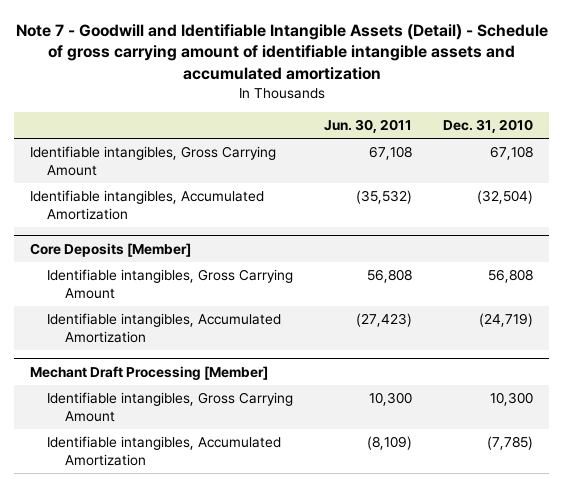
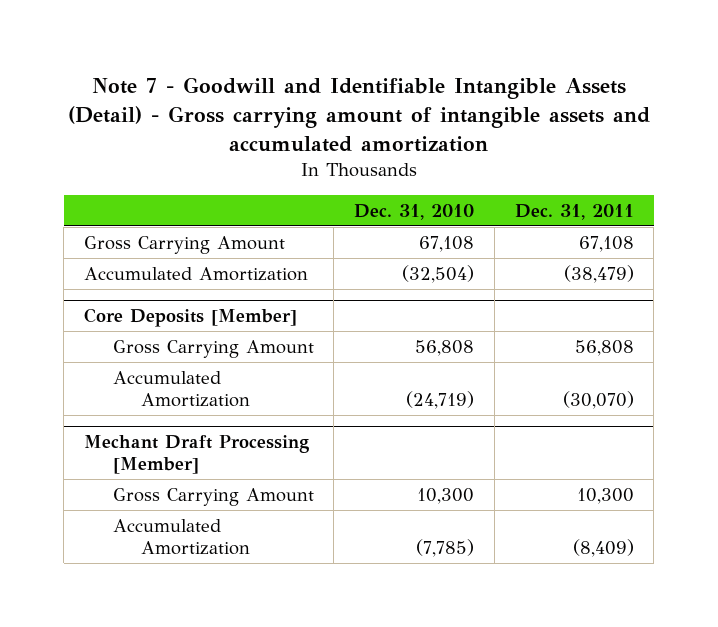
- Note 7 - Goodwill and Identifiable Intangible Assets (Detail) - Schedule of gross carrying amount of identifiable intangible assets and accumulated amortization
+ Note 7 - Goodwill and Identifiable Intangible Assets (Detail) - Gross carrying amount of intangible assets and accumulated amortization
- | Jun. 30, 2011 | Dec. 31, 2010
+ | Dec. 31, 2010 | Dec. 31, 2011
- Identifiable intangibles, Gross Carrying Amount | 67,108 | 67,108
- Identifiable intangibles, Accumulated Amortization | (35,532) | (32,504)
+ Gross Carrying Amount | 67,108 | 67,108
+ Accumulated Amortization | (32,504) | (38,479)
@ Core Deposits [Member]
- Identifiable intangibles, Gross Carrying Amount | 56,808 | 56,808
- Identifiable intangibles, Accumulated Amortization | (27,423) | (24,719)
+ Gross Carrying Amount | 56,808 | 56,808
+ Accumulated Amortization | (24,719) | (30,070)
@ Mechant Draft Processing [Member]
- Identifiable intangibles, Gross Carrying Amount | 10,300 | 10,300
- Identifiable intangibles, Accumulated Amortization | (8,109) | (7,785)
+ Gross Carrying Amount | 10,300 | 10,300
+ Accumulated Amortization | (7,785) | (8,409)

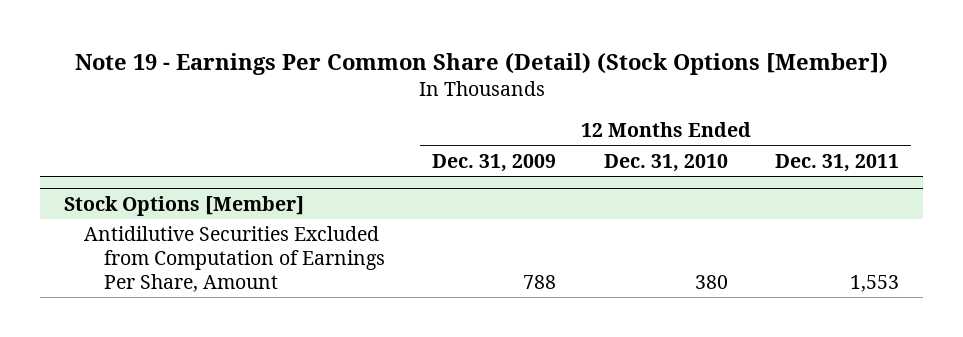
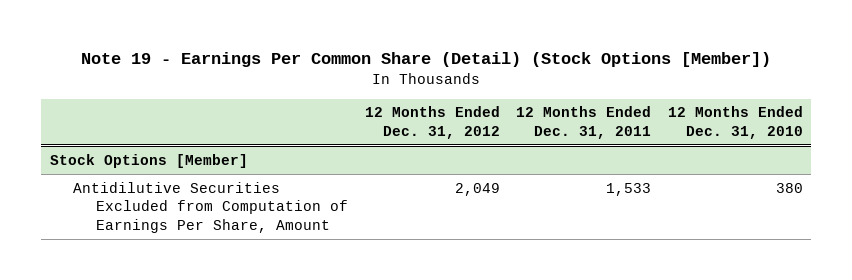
- | 12 Months Ended Dec. 31, 2009 | 12 Months Ended Dec. 31, 2010 | 12 Months Ended Dec. 31, 2011
+ | 12 Months Ended Dec. 31, 2012 | 12 Months Ended Dec. 31, 2011 | 12 Months Ended Dec. 31, 2010
@ Stock Options [Member]
- Antidilutive Securities Excluded from Computation of Earnings Per Share, Amount | 788 | 380 | 1,553
+ Antidilutive Securities Excluded from Computation of Earnings Per Share, Amount | 2,049 | 1,533 | 380

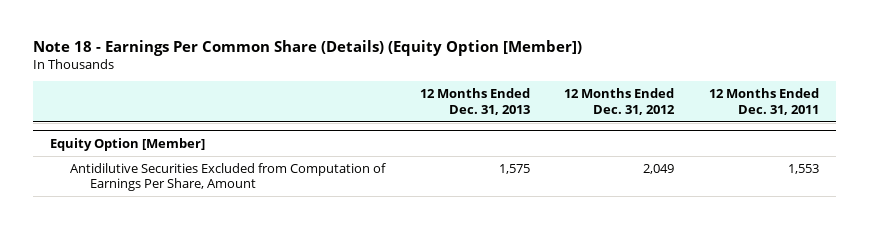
- Note 19 - Earnings Per Common Share (Detail) (Stock Options [Member])
+ Note 18 - Earnings Per Common Share (Details) (Equity Option [Member])
- | 12 Months Ended Dec. 31, 2012 | 12 Months Ended Dec. 31, 2011 | 12 Months Ended Dec. 31, 2010
+ | 12 Months Ended Dec. 31, 2013 | 12 Months Ended Dec. 31, 2012 | 12 Months Ended Dec. 31, 2011
- Stock Options [Member]
- Antidilutive Securities Excluded from Computation of Earnings Per Share, Amount | 2,049 | 1,533 | 380
+ Equity Option [Member]
+ Antidilutive Securities Excluded from Computation of Earnings Per Share, Amount | 1,575 | 2,049 | 1,553

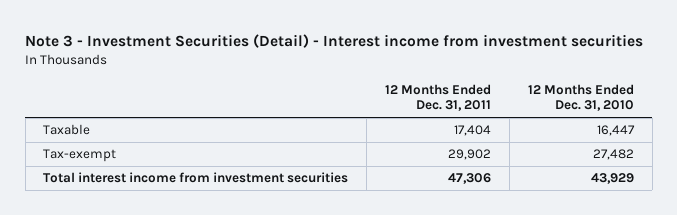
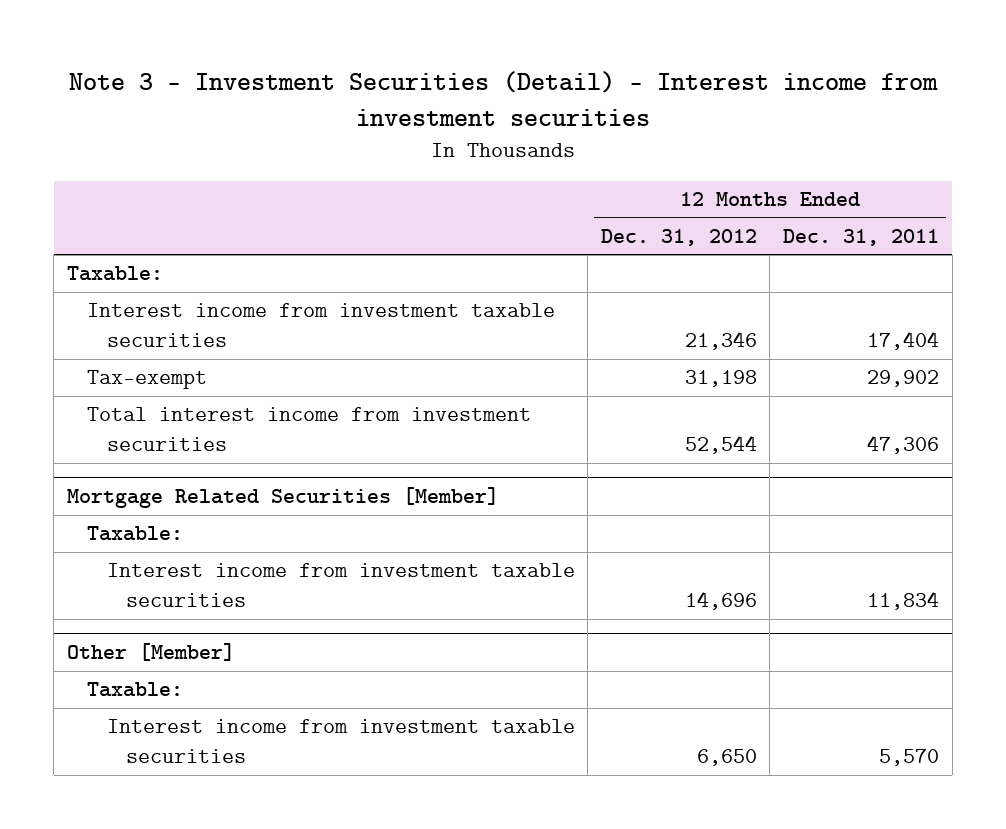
- | 12 Months Ended Dec. 31, 2011 | 12 Months Ended Dec. 31, 2010
+ | 12 Months Ended Dec. 31, 2012 | 12 Months Ended Dec. 31, 2011
- Taxable | 17,404 | 16,447
+ Taxable:
+ Interest income from investment taxable securities | 21,346 | 17,404
+ Mortgage Related Securities [Member]
+ Taxable:
+ Interest income from investment taxable securities | 14,696 | 11,834
+ Other [Member]
+ Taxable:
+ Interest income from investment taxable securities | 6,650 | 5,570

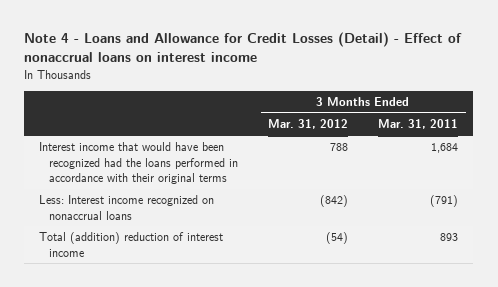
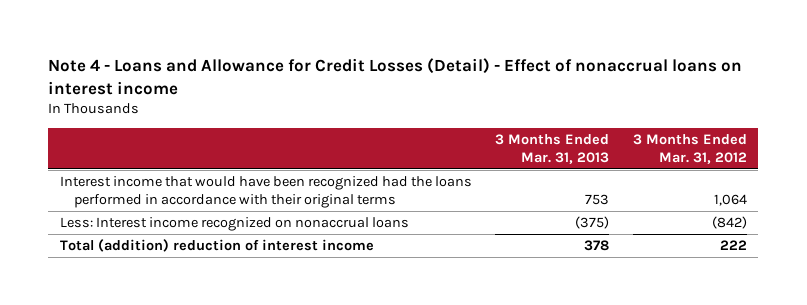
- | 3 Months Ended Mar. 31, 2012 | 3 Months Ended Mar. 31, 2011
+ | 3 Months Ended Mar. 31, 2013 | 3 Months Ended Mar. 31, 2012
- Interest income that would have been recognized had the loans performed in accordance with their original terms | 788 | 1,684
+ Interest income that would have been recognized had the loans performed in accordance with their original terms | 753 | 1,064
- Total (addition) reduction of interest income | (54) | 893
+ Total (addition) reduction of interest income | 378 | 222

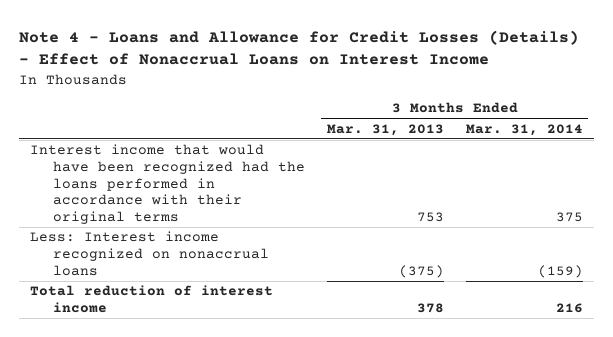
- Note 4 - Loans and Allowance for Credit Losses (Detail) - Effect of nonaccrual loans on interest income
+ Note 4 - Loans and Allowance for Credit Losses (Details) - Effect of Nonaccrual Loans on Interest Income
- | 3 Months Ended Mar. 31, 2013 | 3 Months Ended Mar. 31, 2012
+ | 3 Months Ended Mar. 31, 2013 | 3 Months Ended Mar. 31, 2014
- Total (addition) reduction of interest income | 378 | 222
+ Total reduction of interest income | 378 | 216

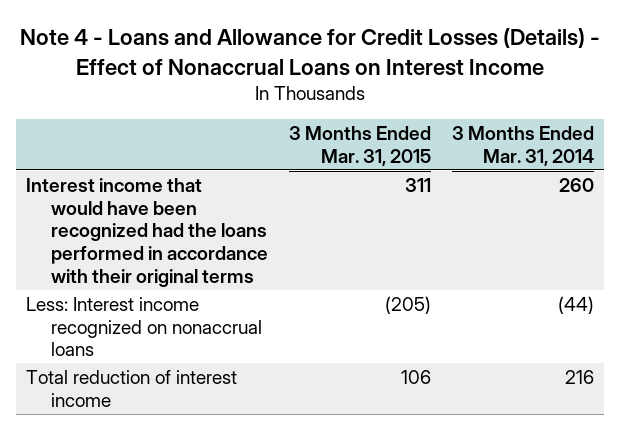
- | 3 Months Ended Mar. 31, 2013 | 3 Months Ended Mar. 31, 2014
+ | 3 Months Ended Mar. 31, 2015 | 3 Months Ended Mar. 31, 2014
- Interest income that would have been recognized had the loans performed in accordance with their original terms | 753 | 375
- Less: Interest income recognized on nonaccrual loans | (375) | (159)
+ Interest income that would have been recognized had the loans performed in accordance with their original terms | 311 | 260
+ Less: Interest income recognized on nonaccrual loans | (205) | (44)

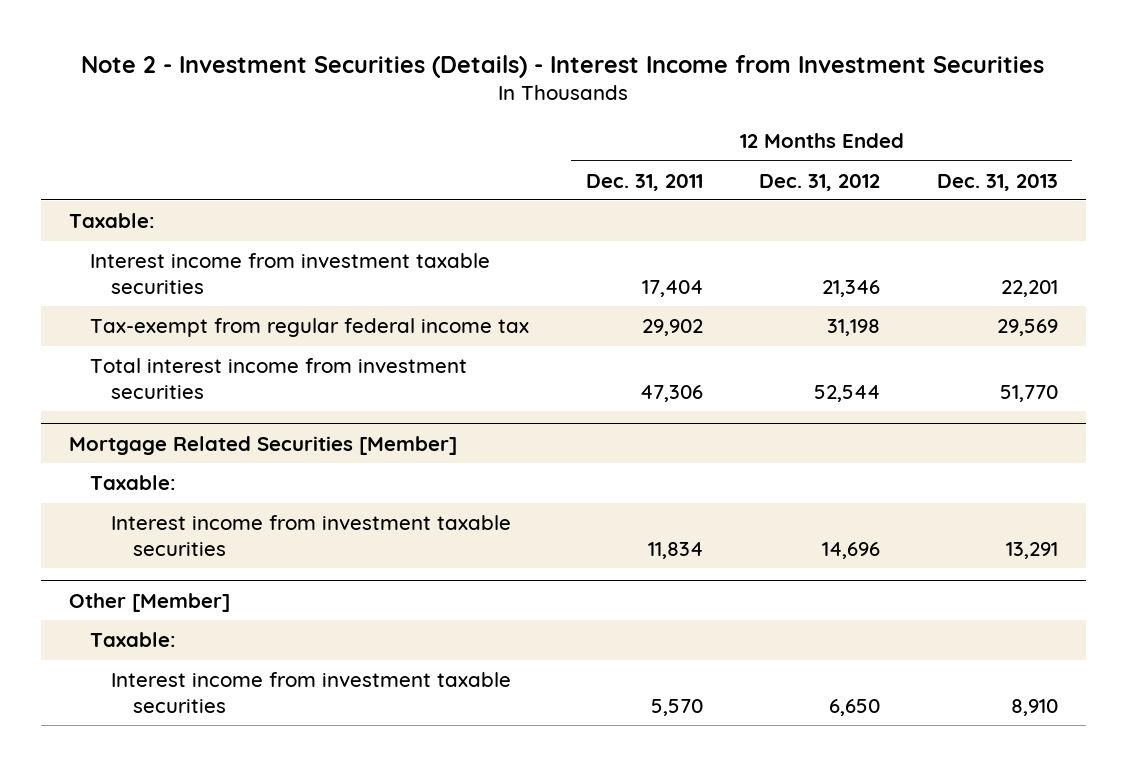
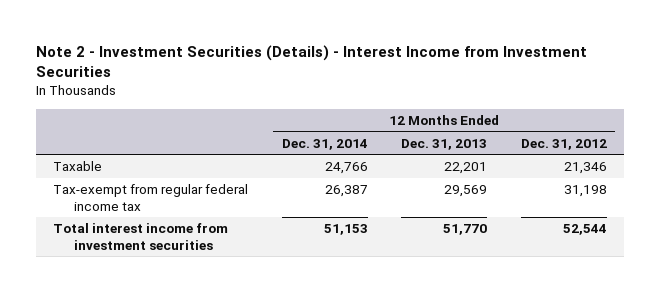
- | 12 Months Ended Dec. 31, 2011 | 12 Months Ended Dec. 31, 2012 | 12 Months Ended Dec. 31, 2013
+ | 12 Months Ended Dec. 31, 2014 | 12 Months Ended Dec. 31, 2013 | 12 Months Ended Dec. 31, 2012
- Taxable:
- Interest income from investment taxable securities | 17,404 | 21,346 | 22,201
+ Taxable | 24,766 | 22,201 | 21,346
- Mortgage Related Securities [Member]
- Taxable:
- Interest income from investment taxable securities | 11,834 | 14,696 | 13,291
- Other [Member]
- Taxable:
- Interest income from investment taxable securities | 5,570 | 6,650 | 8,910

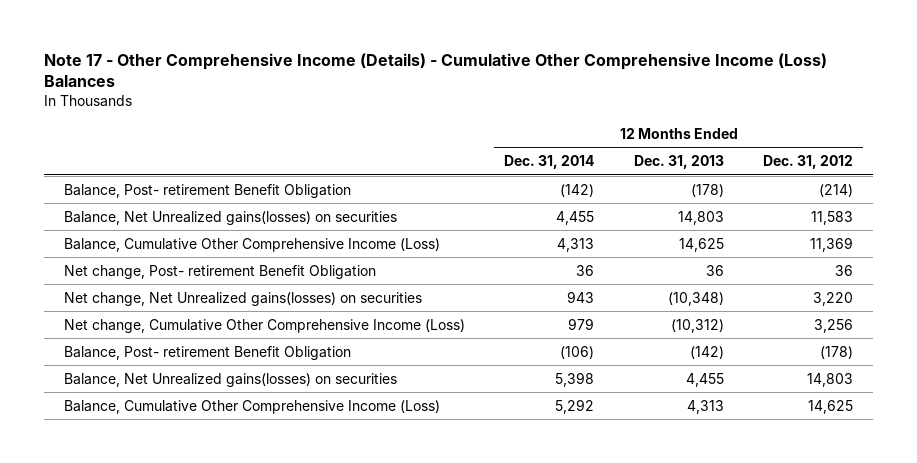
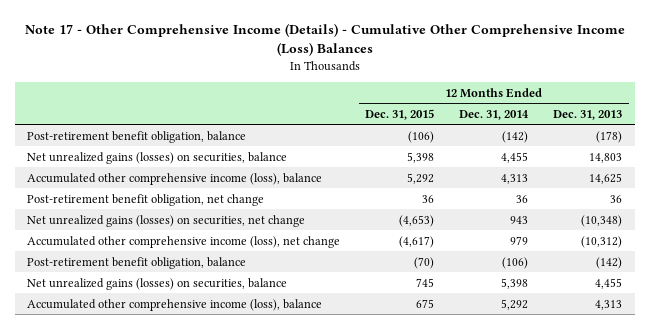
- | 12 Months Ended Dec. 31, 2014 | 12 Months Ended Dec. 31, 2013 | 12 Months Ended Dec. 31, 2012
+ | 12 Months Ended Dec. 31, 2015 | 12 Months Ended Dec. 31, 2014 | 12 Months Ended Dec. 31, 2013
- Balance, Post- retirement Benefit Obligation | (142) | (178) | (214)
- Balance, Net Unrealized gains(losses) on securities | 4,455 | 14,803 | 11,583
- Balance, Cumulative Other Comprehensive Income (Loss) | 4,313 | 14,625 | 11,369
- Net change, Post- retirement Benefit Obligation | 36 | 36 | 36
- Net change, Net Unrealized gains(losses) on securities | 943 | (10,348) | 3,220
- Net change, Cumulative Other Comprehensive Income (Loss) | 979 | (10,312) | 3,256
- Balance, Post- retirement Benefit Obligation | (106) | (142) | (178)
- Balance, Net Unrealized gains(losses) on securities | 5,398 | 4,455 | 14,803
- Balance, Cumulative Other Comprehensive Income (Loss) | 5,292 | 4,313 | 14,625
+ Post-retirement benefit obligation, balance | (106) | (142) | (178)
+ Net unrealized gains (losses) on securities, balance | 5,398 | 4,455 | 14,803
+ Accumulated other comprehensive income (loss), balance | 5,292 | 4,313 | 14,625
+ Post-retirement benefit obligation, net change | 36 | 36 | 36
+ Net unrealized gains (losses) on securities, net change | (4,653) | 943 | (10,348)
+ Accumulated other comprehensive income (loss), net change | (4,617) | 979 | (10,312)
+ Post-retirement benefit obligation, balance | (70) | (106) | (142)
+ Net unrealized gains (losses) on securities, balance | 745 | 5,398 | 4,455
+ Accumulated other comprehensive income (loss), balance | 675 | 5,292 | 4,313

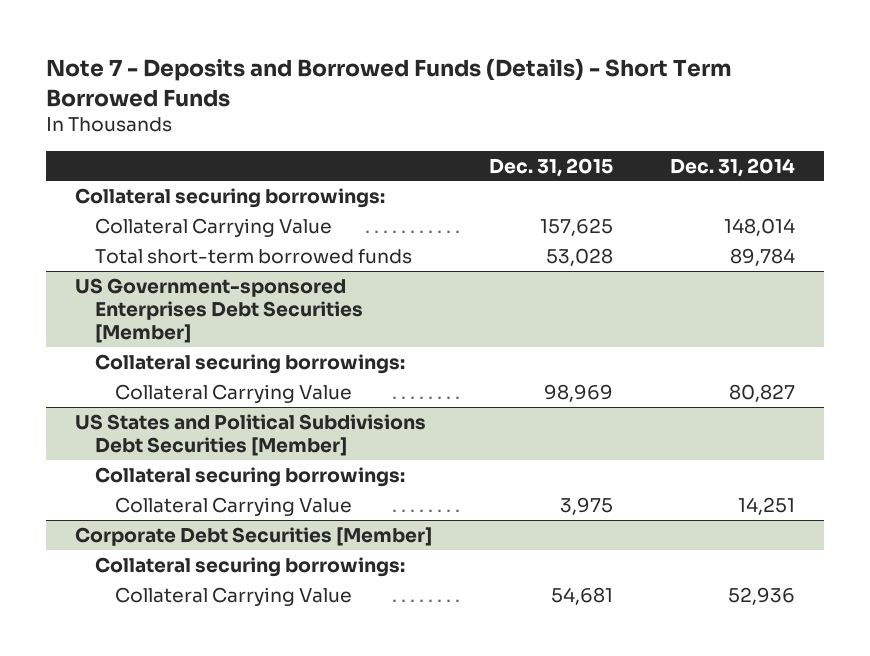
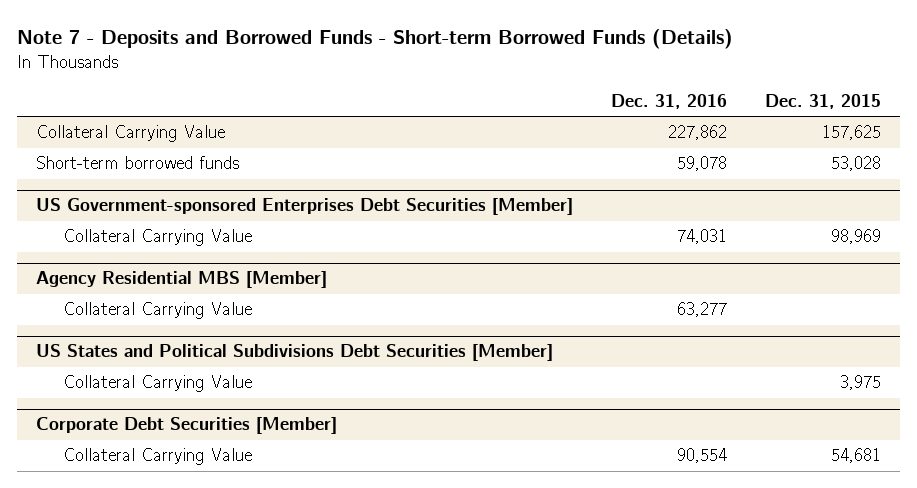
- Note 7 - Deposits and Borrowed Funds (Details) - Short Term Borrowed Funds
+ Note 7 - Deposits and Borrowed Funds - Short-term Borrowed Funds (Details)
- | Dec. 31, 2015 | Dec. 31, 2014
+ | Dec. 31, 2016 | Dec. 31, 2015
- Collateral securing borrowings:
- Total short-term borrowed funds | 53,028 | 89,784
+ Short-term borrowed funds | 59,078 | 53,028
@ US Government-sponsored Enterprises Debt Securities [Member]
- Collateral securing borrowings:
+ Agency Residential MBS [Member]
+ Collateral Carrying Value | 63,277 |
@ US States and Political Subdivisions Debt Securities [Member]
- Collateral securing borrowings:
@ Corporate Debt Securities [Member]
- Collateral securing borrowings:

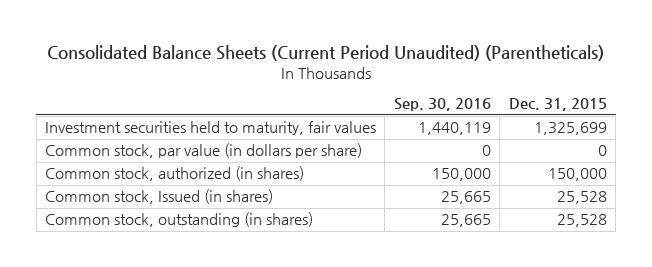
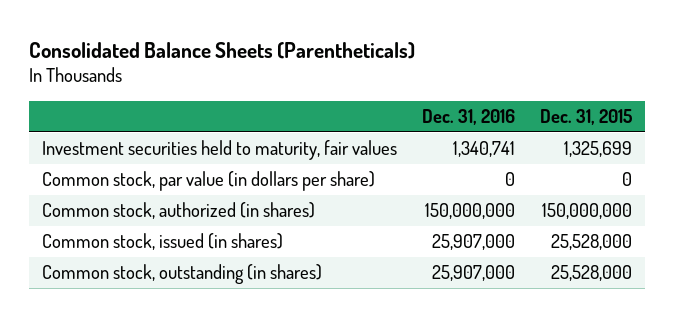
- Consolidated Balance Sheets (Current Period Unaudited) (Parentheticals)
+ Consolidated Balance Sheets (Parentheticals)
- | Sep. 30, 2016 | Dec. 31, 2015
+ | Dec. 31, 2016 | Dec. 31, 2015
- Common stock, authorized (in shares) | 150,000 | 150,000
- Common stock, Issued (in shares) | 25,665 | 25,528
- Common stock, outstanding (in shares) | 25,665 | 25,528
+ Common stock, authorized (in shares) | 150,000,000 | 150,000,000
+ Common stock, issued (in shares) | 25,907,000 | 25,528,000
+ Common stock, outstanding (in shares) | 25,907,000 | 25,528,000

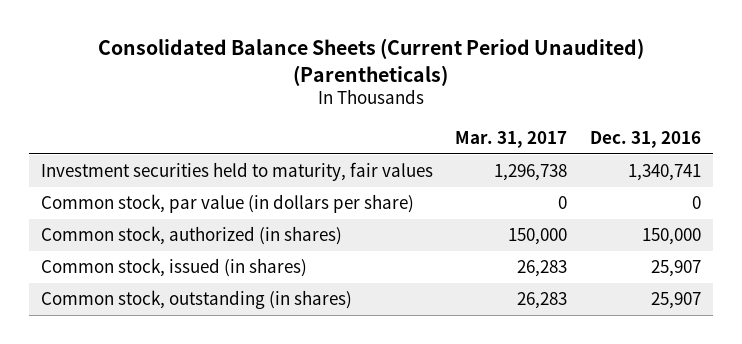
- Consolidated Balance Sheets (Parentheticals)
+ Consolidated Balance Sheets (Current Period Unaudited) (Parentheticals)
- | Dec. 31, 2016 | Dec. 31, 2015
+ | Mar. 31, 2017 | Dec. 31, 2016
- Common stock, authorized (in shares) | 150,000,000 | 150,000,000
- Common stock, issued (in shares) | 25,907,000 | 25,528,000
- Common stock, outstanding (in shares) | 25,907,000 | 25,528,000
+ Common stock, authorized (in shares) | 150,000 | 150,000
+ Common stock, issued (in shares) | 26,283 | 25,907
+ Common stock, outstanding (in shares) | 26,283 | 25,907

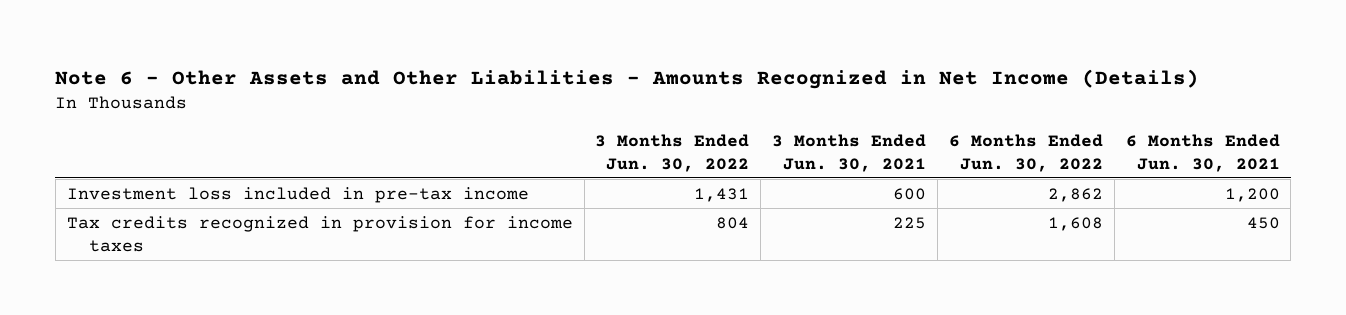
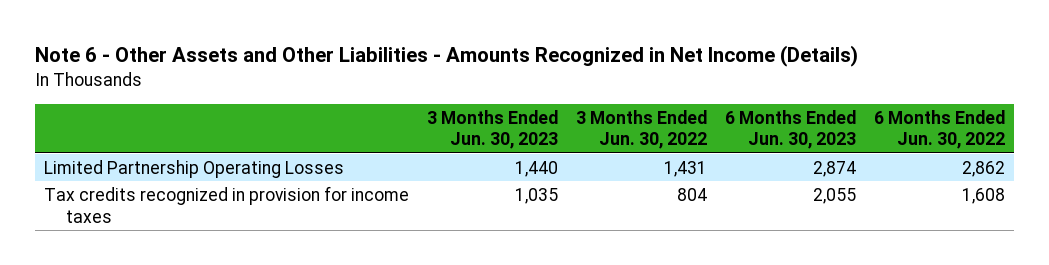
- | 3 Months Ended Jun. 30, 2022 | 3 Months Ended Jun. 30, 2021 | 6 Months Ended Jun. 30, 2022 | 6 Months Ended Jun. 30, 2021
+ | 3 Months Ended Jun. 30, 2023 | 3 Months Ended Jun. 30, 2022 | 6 Months Ended Jun. 30, 2023 | 6 Months Ended Jun. 30, 2022
- Investment loss included in pre-tax income | 1,431 | 600 | 2,862 | 1,200
+ Limited Partnership Operating Losses | 1,440 | 1,431 | 2,874 | 2,862

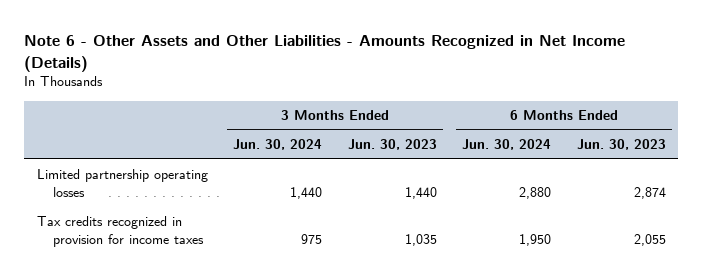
- | 3 Months Ended Jun. 30, 2023 | 3 Months Ended Jun. 30, 2022 | 6 Months Ended Jun. 30, 2023 | 6 Months Ended Jun. 30, 2022
+ | 3 Months Ended Jun. 30, 2024 | 3 Months Ended Jun. 30, 2023 | 6 Months Ended Jun. 30, 2024 | 6 Months Ended Jun. 30, 2023
- Limited Partnership Operating Losses | 1,440 | 1,431 | 2,874 | 2,862
+ Limited partnership operating losses | 1,440 | 1,440 | 2,880 | 2,874

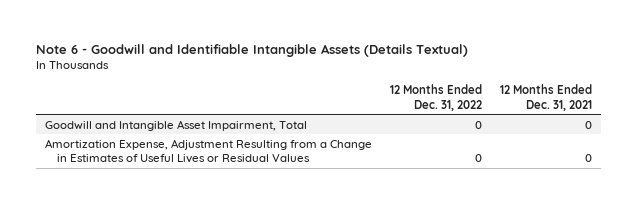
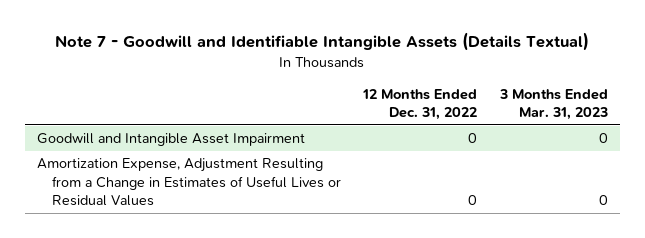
- Note 6 - Goodwill and Identifiable Intangible Assets (Details Textual)
+ Note 7 - Goodwill and Identifiable Intangible Assets (Details Textual)
- | 12 Months Ended Dec. 31, 2022 | 12 Months Ended Dec. 31, 2021
+ | 12 Months Ended Dec. 31, 2022 | 3 Months Ended Mar. 31, 2023
- Goodwill and Intangible Asset Impairment, Total | 0 | 0
+ Goodwill and Intangible Asset Impairment | 0 | 0

